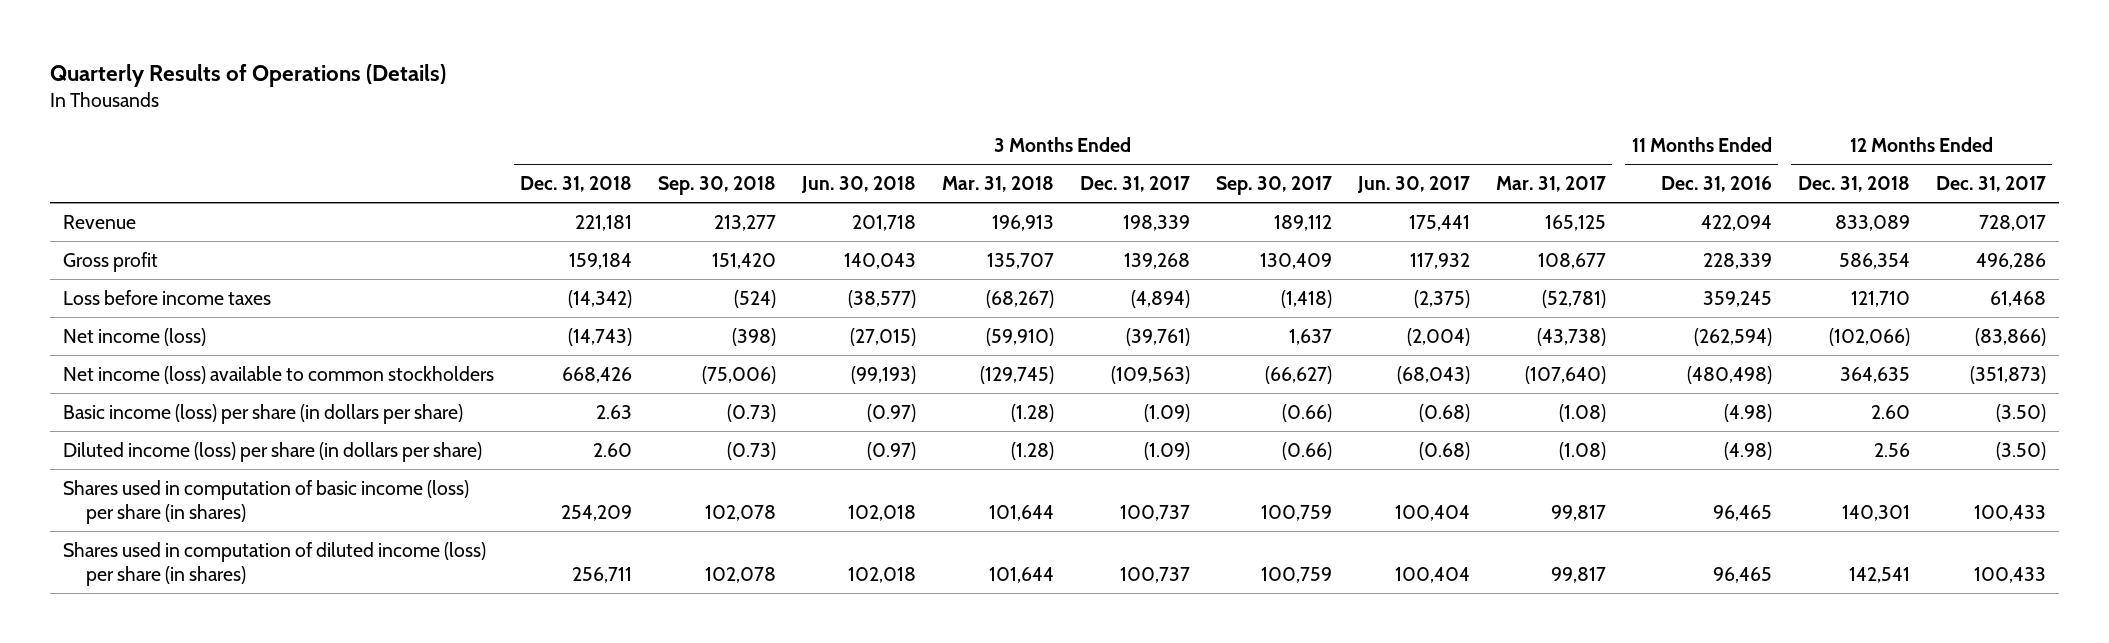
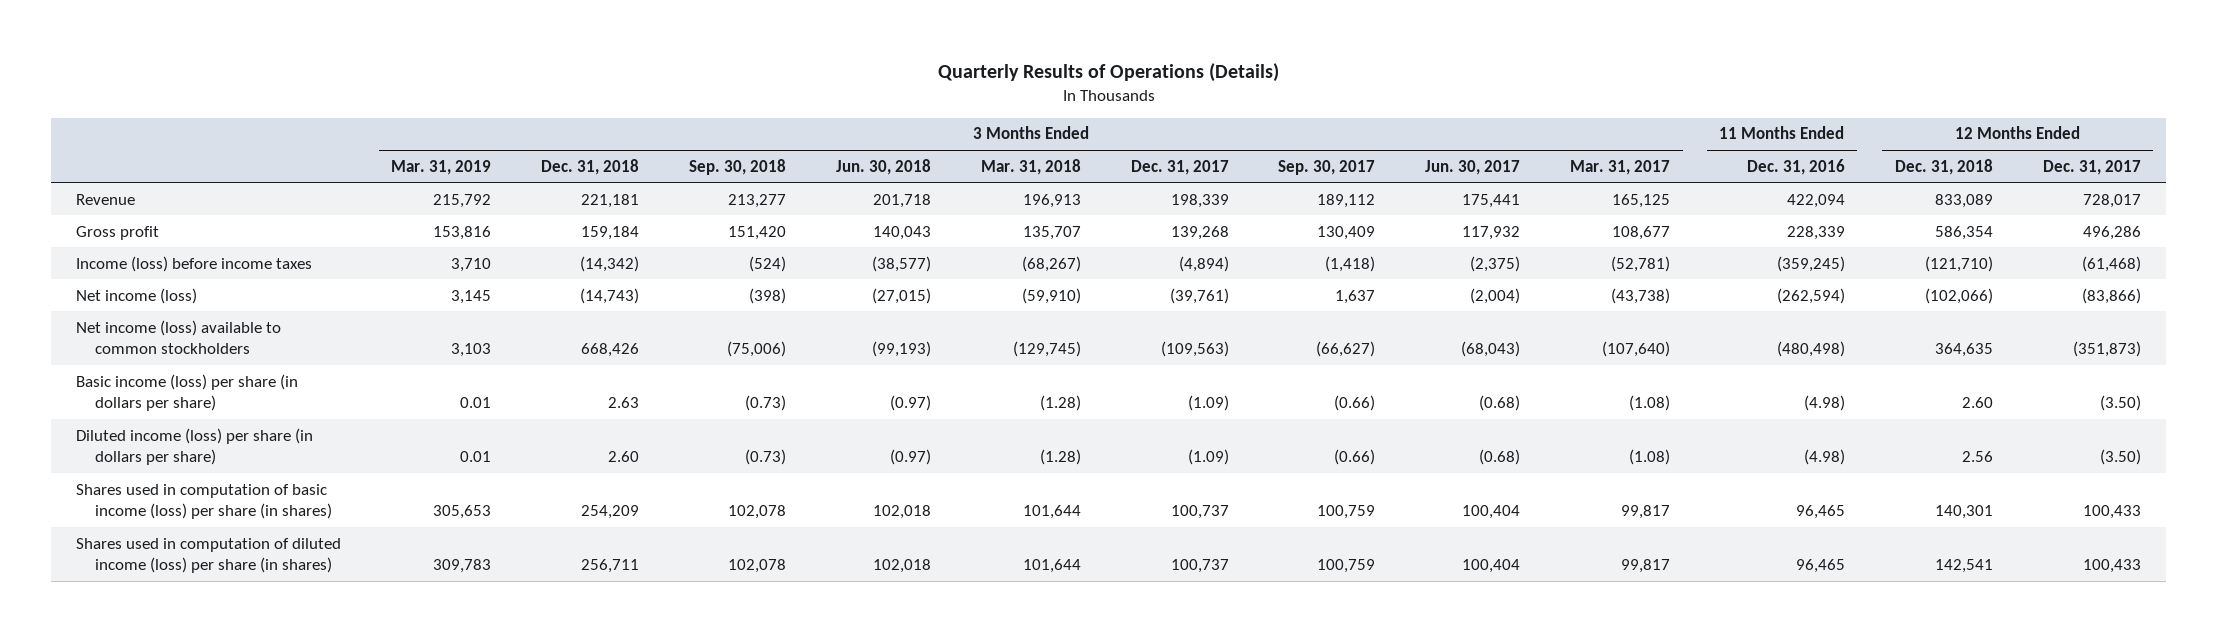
- | 3 Months Ended Dec. 31, 2018 | 3 Months Ended Sep. 30, 2018 | 3 Months Ended Jun. 30, 2018 | 3 Months Ended Mar. 31, 2018 | 3 Months Ended Dec. 31, 2017 | 3 Months Ended Sep. 30, 2017 | 3 Months Ended Jun. 30, 2017 | 3 Months Ended Mar. 31, 2017 | 11 Months Ended Dec. 31, 2016 | 12 Months Ended Dec. 31, 2018 | 12 Months Ended Dec. 31, 2017
+ | 3 Months Ended Mar. 31, 2019 | 3 Months Ended Dec. 31, 2018 | 3 Months Ended Sep. 30, 2018 | 3 Months Ended Jun. 30, 2018 | 3 Months Ended Mar. 31, 2018 | 3 Months Ended Dec. 31, 2017 | 3 Months Ended Sep. 30, 2017 | 3 Months Ended Jun. 30, 2017 | 3 Months Ended Mar. 31, 2017 | 11 Months Ended Dec. 31, 2016 | 12 Months Ended Dec. 31, 2018 | 12 Months Ended Dec. 31, 2017
- Loss before income taxes | (14,342) | (524) | (38,577) | (68,267) | (4,894) | (1,418) | (2,375) | (52,781) | 359,245 | 121,710 | 61,468
+ Income (loss) before income taxes | 3,710 | (14,342) | (524) | (38,577) | (68,267) | (4,894) | (1,418) | (2,375) | (52,781) | (359,245) | (121,710) | (61,468)

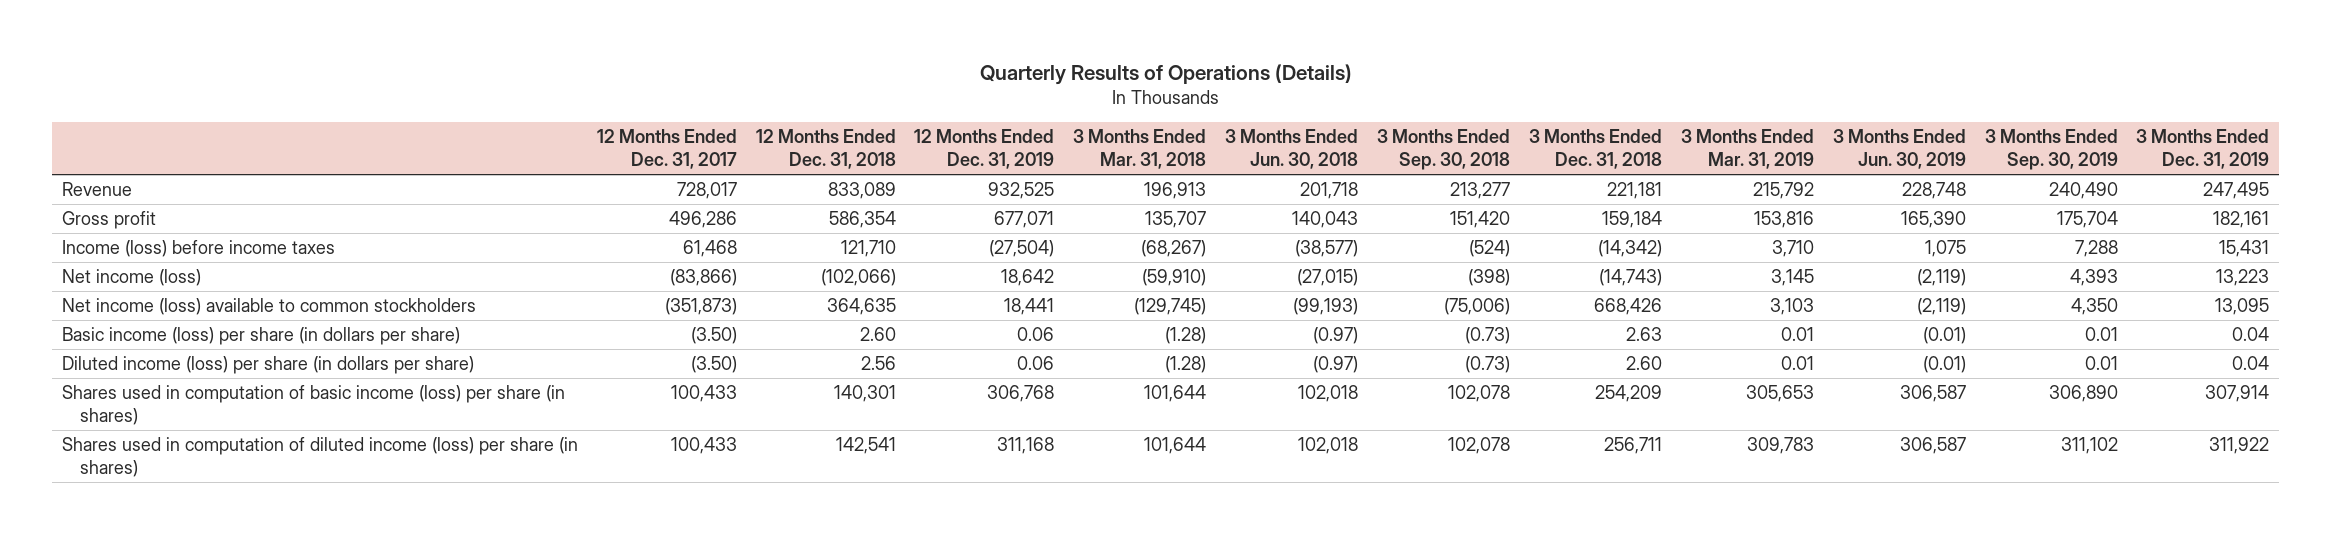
- | 3 Months Ended Mar. 31, 2019 | 3 Months Ended Dec. 31, 2018 | 3 Months Ended Sep. 30, 2018 | 3 Months Ended Jun. 30, 2018 | 3 Months Ended Mar. 31, 2018 | 3 Months Ended Dec. 31, 2017 | 3 Months Ended Sep. 30, 2017 | 3 Months Ended Jun. 30, 2017 | 3 Months Ended Mar. 31, 2017 | 11 Months Ended Dec. 31, 2016 | 12 Months Ended Dec. 31, 2018 | 12 Months Ended Dec. 31, 2017
+ | 12 Months Ended Dec. 31, 2017 | 12 Months Ended Dec. 31, 2018 | 12 Months Ended Dec. 31, 2019 | 3 Months Ended Mar. 31, 2018 | 3 Months Ended Jun. 30, 2018 | 3 Months Ended Sep. 30, 2018 | 3 Months Ended Dec. 31, 2018 | 3 Months Ended Mar. 31, 2019 | 3 Months Ended Jun. 30, 2019 | 3 Months Ended Sep. 30, 2019 | 3 Months Ended Dec. 31, 2019
- Income (loss) before income taxes | 3,710 | (14,342) | (524) | (38,577) | (68,267) | (4,894) | (1,418) | (2,375) | (52,781) | (359,245) | (121,710) | (61,468)
+ Income (loss) before income taxes | 61,468 | 121,710 | (27,504) | (68,267) | (38,577) | (524) | (14,342) | 3,710 | 1,075 | 7,288 | 15,431

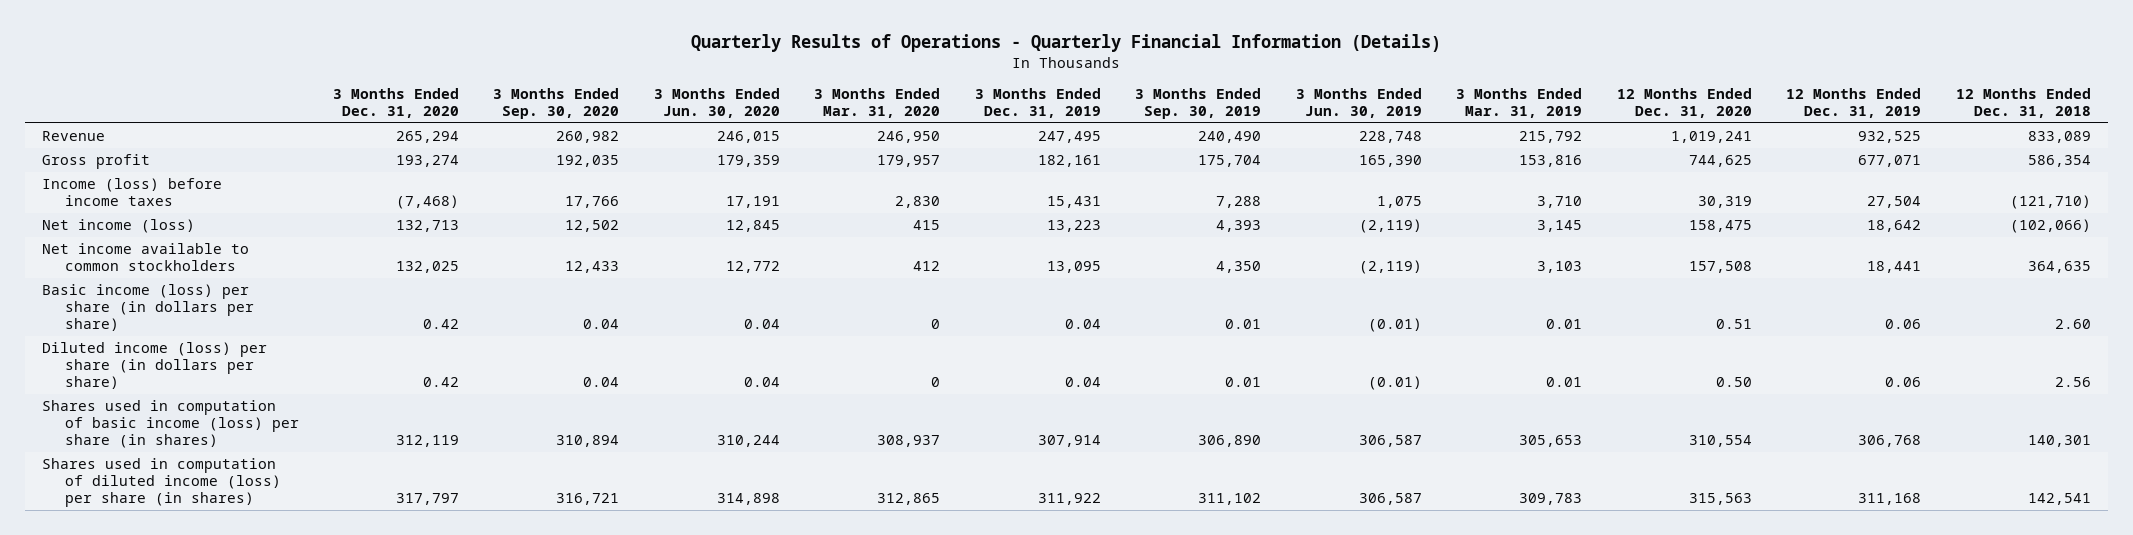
- Quarterly Results of Operations (Details)
+ Quarterly Results of Operations - Quarterly Financial Information (Details)
- | 12 Months Ended Dec. 31, 2017 | 12 Months Ended Dec. 31, 2018 | 12 Months Ended Dec. 31, 2019 | 3 Months Ended Mar. 31, 2018 | 3 Months Ended Jun. 30, 2018 | 3 Months Ended Sep. 30, 2018 | 3 Months Ended Dec. 31, 2018 | 3 Months Ended Mar. 31, 2019 | 3 Months Ended Jun. 30, 2019 | 3 Months Ended Sep. 30, 2019 | 3 Months Ended Dec. 31, 2019
+ | 3 Months Ended Dec. 31, 2020 | 3 Months Ended Sep. 30, 2020 | 3 Months Ended Jun. 30, 2020 | 3 Months Ended Mar. 31, 2020 | 3 Months Ended Dec. 31, 2019 | 3 Months Ended Sep. 30, 2019 | 3 Months Ended Jun. 30, 2019 | 3 Months Ended Mar. 31, 2019 | 12 Months Ended Dec. 31, 2020 | 12 Months Ended Dec. 31, 2019 | 12 Months Ended Dec. 31, 2018
- Income (loss) before income taxes | 61,468 | 121,710 | (27,504) | (68,267) | (38,577) | (524) | (14,342) | 3,710 | 1,075 | 7,288 | 15,431
+ Income (loss) before income taxes | (7,468) | 17,766 | 17,191 | 2,830 | 15,431 | 7,288 | 1,075 | 3,710 | 30,319 | 27,504 | (121,710)
- Net income (loss) available to common stockholders | (351,873) | 364,635 | 18,441 | (129,745) | (99,193) | (75,006) | 668,426 | 3,103 | (2,119) | 4,350 | 13,095
+ Net income available to common stockholders | 132,025 | 12,433 | 12,772 | 412 | 13,095 | 4,350 | (2,119) | 3,103 | 157,508 | 18,441 | 364,635

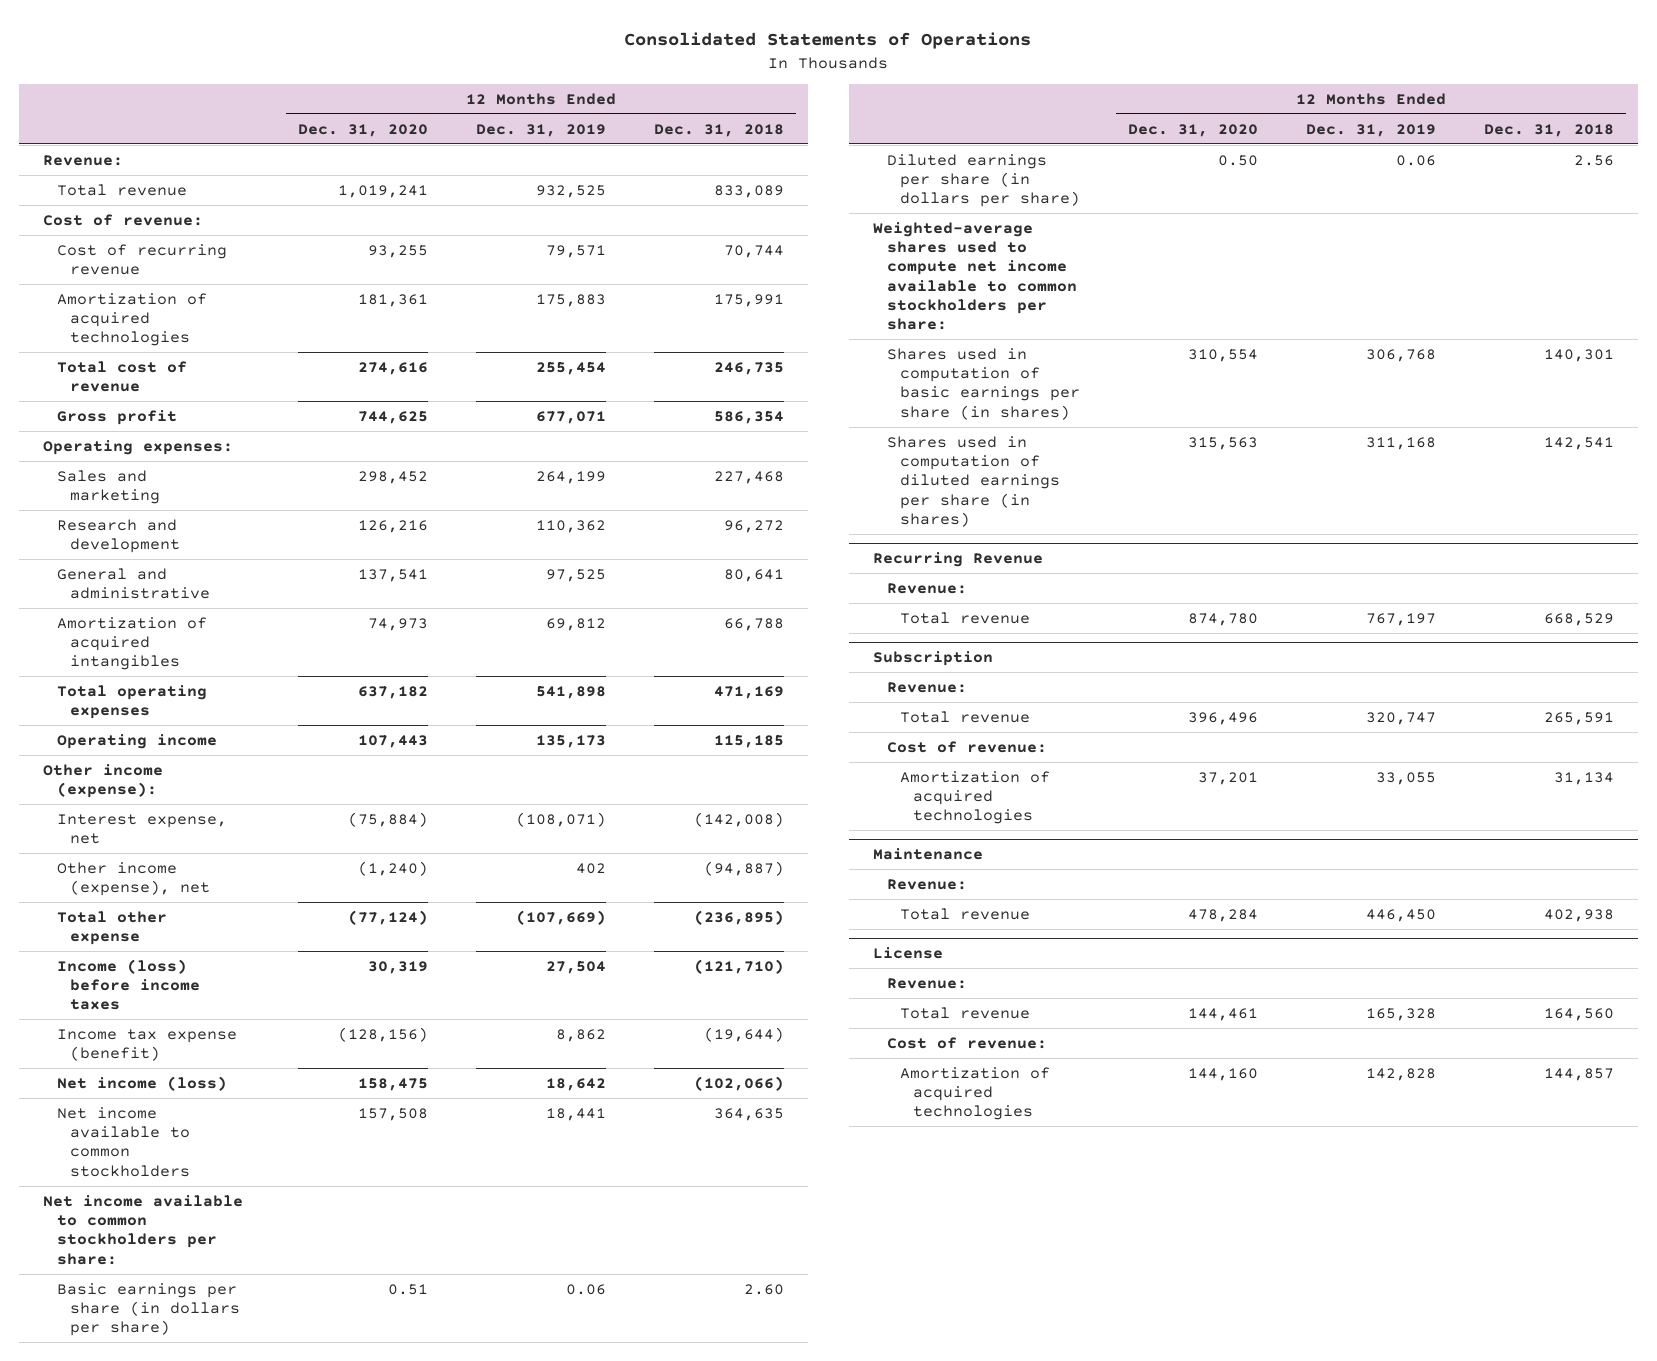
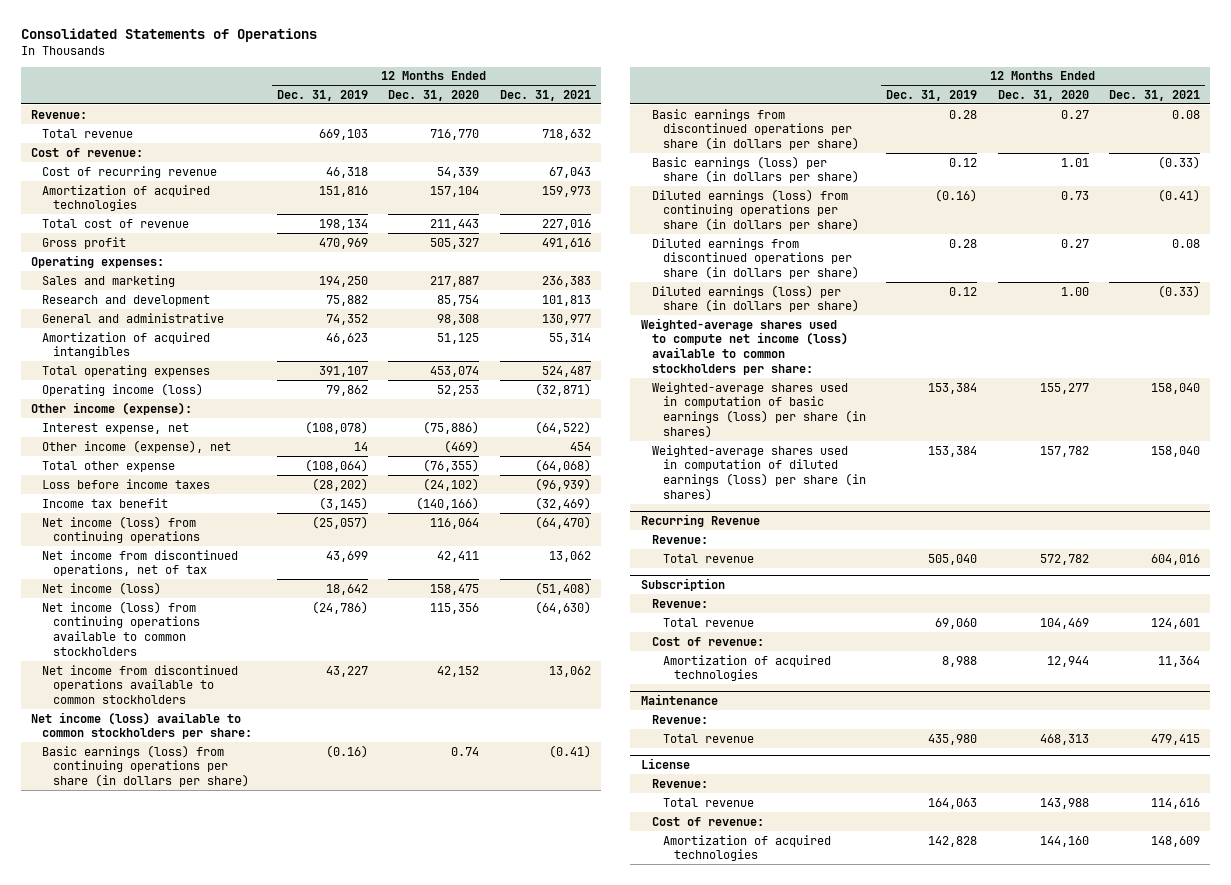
- | 12 Months Ended Dec. 31, 2020 | 12 Months Ended Dec. 31, 2019 | 12 Months Ended Dec. 31, 2018
+ | 12 Months Ended Dec. 31, 2019 | 12 Months Ended Dec. 31, 2020 | 12 Months Ended Dec. 31, 2021
- Total revenue | 1,019,241 | 932,525 | 833,089
+ Total revenue | 669,103 | 716,770 | 718,632
- Cost of recurring revenue | 93,255 | 79,571 | 70,744
- Amortization of acquired technologies | 181,361 | 175,883 | 175,991
- Total cost of revenue | 274,616 | 255,454 | 246,735
- Gross profit | 744,625 | 677,071 | 586,354
+ Cost of recurring revenue | 46,318 | 54,339 | 67,043
+ Amortization of acquired technologies | 151,816 | 157,104 | 159,973
+ Total cost of revenue | 198,134 | 211,443 | 227,016
+ Gross profit | 470,969 | 505,327 | 491,616
- Sales and marketing | 298,452 | 264,199 | 227,468
- Research and development | 126,216 | 110,362 | 96,272
- General and administrative | 137,541 | 97,525 | 80,641
- Amortization of acquired intangibles | 74,973 | 69,812 | 66,788
- Total operating expenses | 637,182 | 541,898 | 471,169
- Operating income | 107,443 | 135,173 | 115,185
+ Sales and marketing | 194,250 | 217,887 | 236,383
+ Research and development | 75,882 | 85,754 | 101,813
+ General and administrative | 74,352 | 98,308 | 130,977
+ Amortization of acquired intangibles | 46,623 | 51,125 | 55,314
+ Total operating expenses | 391,107 | 453,074 | 524,487
+ Operating income (loss) | 79,862 | 52,253 | (32,871)
- Interest expense, net | (75,884) | (108,071) | (142,008)
- Other income (expense), net | (1,240) | 402 | (94,887)
- Total other expense | (77,124) | (107,669) | (236,895)
- Income (loss) before income taxes | 30,319 | 27,504 | (121,710)
- Income tax expense (benefit) | (128,156) | 8,862 | (19,644)
+ Interest expense, net | (108,078) | (75,886) | (64,522)
+ Other income (expense), net | 14 | (469) | 454
+ Total other expense | (108,064) | (76,355) | (64,068)
+ Loss before income taxes | (28,202) | (24,102) | (96,939)
+ Income tax benefit | (3,145) | (140,166) | (32,469)
+ Net income (loss) from continuing operations | (25,057) | 116,064 | (64,470)
+ Net income from discontinued operations, net of tax | 43,699 | 42,411 | 13,062
- Net income available to common stockholders | 157,508 | 18,441 | 364,635
- Net income available to common stockholders per share:
- Basic earnings per share (in dollars per share) | 0.51 | 0.06 | 2.60
- Diluted earnings per share (in dollars per share) | 0.50 | 0.06 | 2.56
- Weighted-average shares used to compute net income available to common stockholders per share:
- Shares used in computation of basic earnings per share (in shares) | 310,554 | 306,768 | 140,301
- Shares used in computation of diluted earnings per share (in shares) | 315,563 | 311,168 | 142,541
+ Net income (loss) from continuing operations available to common stockholders | (24,786) | 115,356 | (64,630)
+ Net income from discontinued operations available to common stockholders | 43,227 | 42,152 | 13,062
+ Net income (loss) available to common stockholders per share:
+ Basic earnings (loss) from continuing operations per share (in dollars per share) | (0.16) | 0.74 | (0.41)
+ Basic earnings from discontinued operations per share (in dollars per share) | 0.28 | 0.27 | 0.08
+ Basic earnings (loss) per share (in dollars per share) | 0.12 | 1.01 | (0.33)
+ Diluted earnings (loss) from continuing operations per share (in dollars per share) | (0.16) | 0.73 | (0.41)
+ Diluted earnings from discontinued operations per share (in dollars per share) | 0.28 | 0.27 | 0.08
+ Diluted earnings (loss) per share (in dollars per share) | 0.12 | 1.00 | (0.33)
+ Weighted-average shares used to compute net income (loss) available to common stockholders per share:
+ Weighted-average shares used in computation of basic earnings (loss) per share (in shares) | 153,384 | 155,277 | 158,040
+ Weighted-average shares used in computation of diluted earnings (loss) per share (in shares) | 153,384 | 157,782 | 158,040
@ Recurring Revenue
- Total revenue | 874,780 | 767,197 | 668,529
+ Total revenue | 505,040 | 572,782 | 604,016
@ Subscription
- Total revenue | 396,496 | 320,747 | 265,591
+ Total revenue | 69,060 | 104,469 | 124,601
- Amortization of acquired technologies | 37,201 | 33,055 | 31,134
+ Amortization of acquired technologies | 8,988 | 12,944 | 11,364
@ Maintenance
- Total revenue | 478,284 | 446,450 | 402,938
+ Total revenue | 435,980 | 468,313 | 479,415
@ License
- Total revenue | 144,461 | 165,328 | 164,560
+ Total revenue | 164,063 | 143,988 | 114,616

